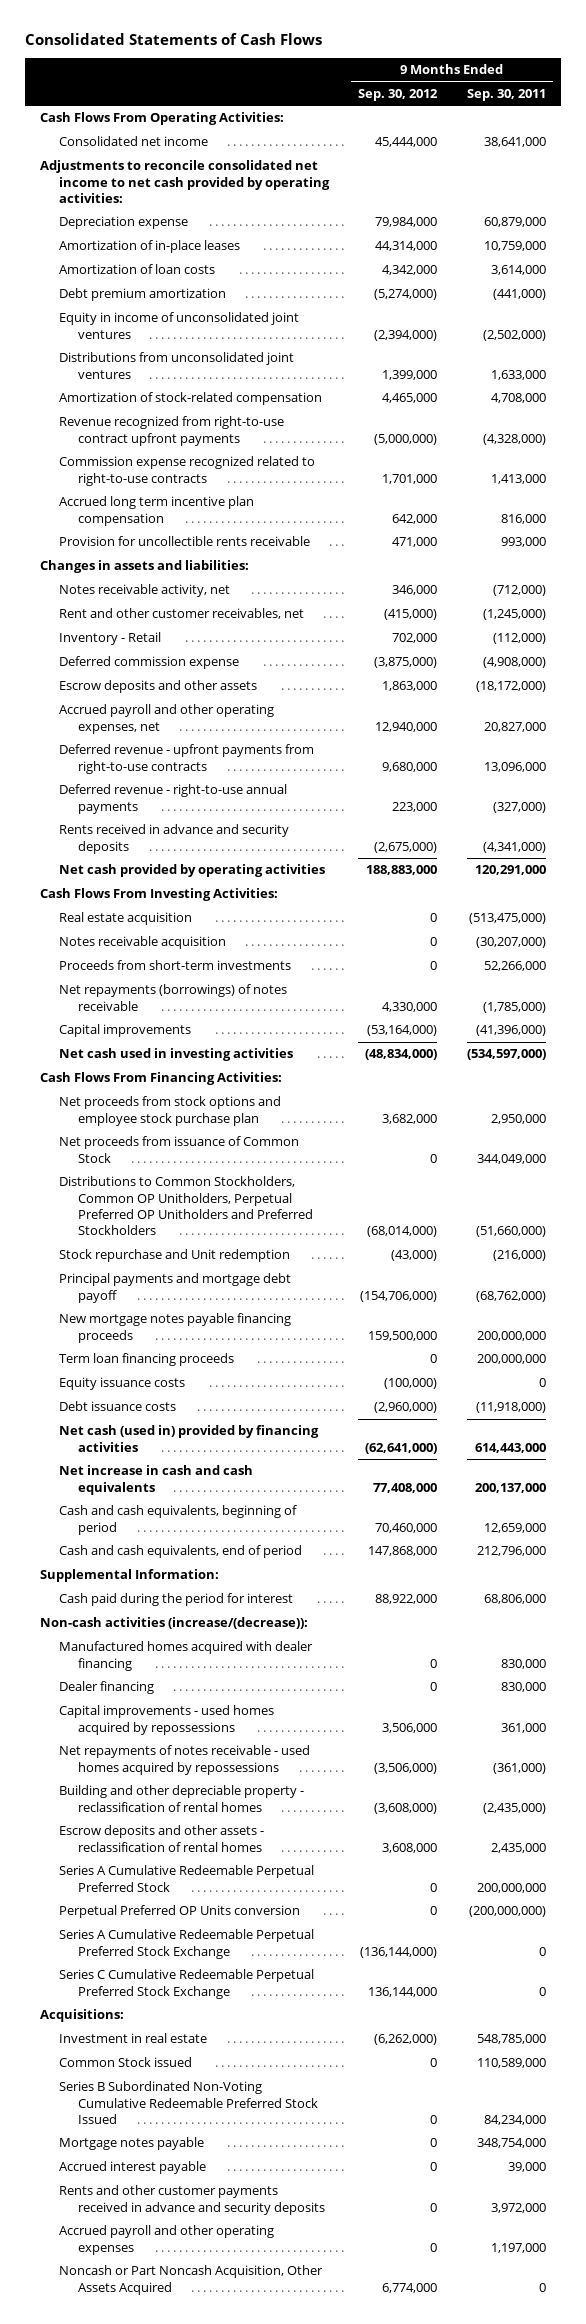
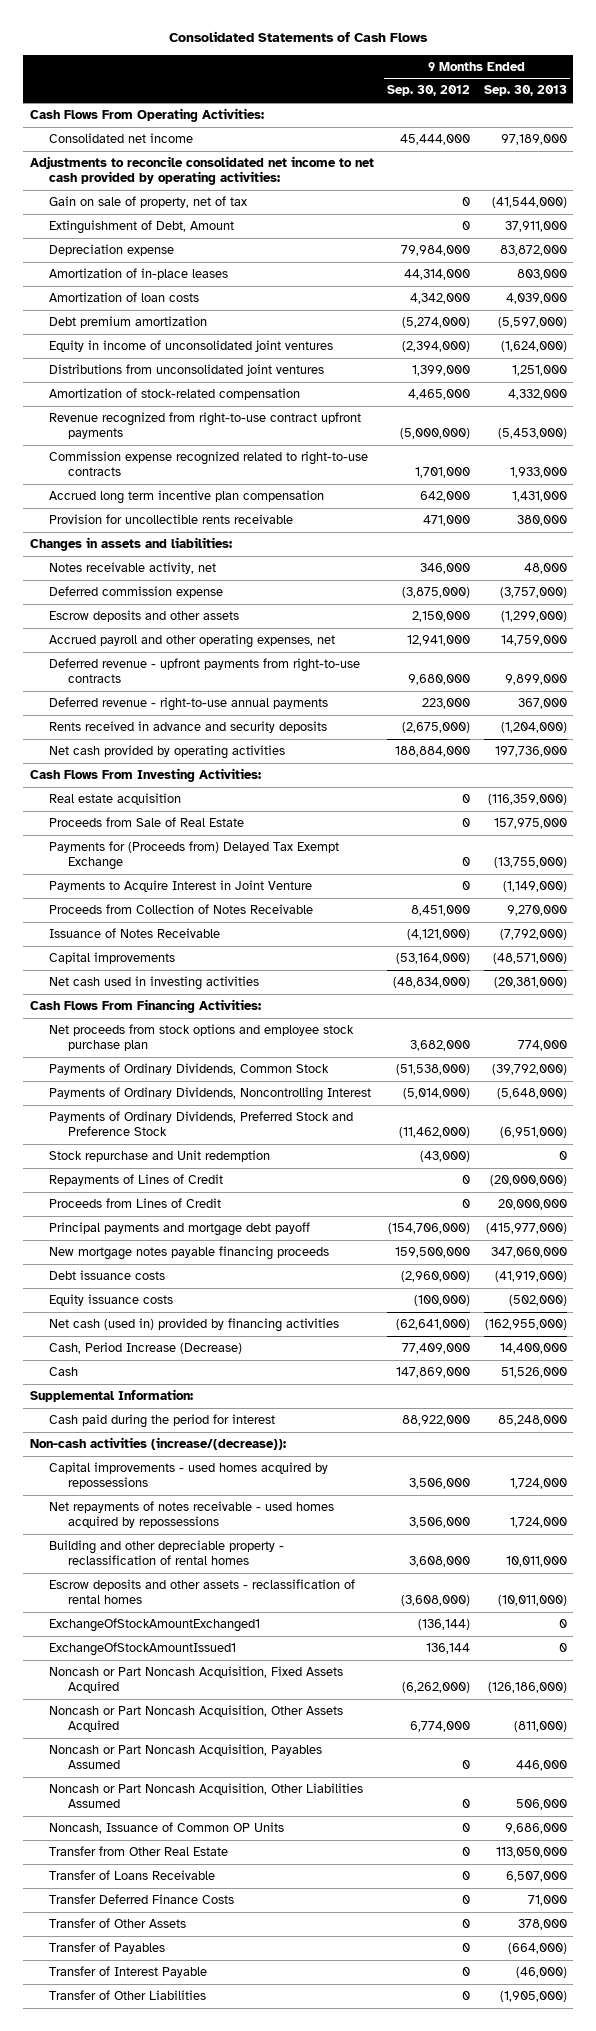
- | 9 Months Ended Sep. 30, 2012 | 9 Months Ended Sep. 30, 2011
+ | 9 Months Ended Sep. 30, 2012 | 9 Months Ended Sep. 30, 2013
+ Gain on sale of property, net of tax | 0 | (41,544,000)
+ Extinguishment of Debt, Amount | 0 | 37,911,000
- Rent and other customer receivables, net | (415,000) | (1,245,000)
- Inventory - Retail | 702,000 | (112,000)
- Escrow deposits and other assets | 1,863,000 | (18,172,000)
- Accrued payroll and other operating expenses, net | 12,940,000 | 20,827,000
+ Escrow deposits and other assets | 2,150,000 | (1,299,000)
+ Accrued payroll and other operating expenses, net | 12,941,000 | 14,759,000
- Net cash provided by operating activities | 188,883,000 | 120,291,000
+ Net cash provided by operating activities | 188,884,000 | 197,736,000
- Notes receivable acquisition | 0 | (30,207,000)
- Proceeds from short-term investments | 0 | 52,266,000
- Net repayments (borrowings) of notes receivable | 4,330,000 | (1,785,000)
+ Proceeds from Sale of Real Estate | 0 | 157,975,000
+ Payments for (Proceeds from) Delayed Tax Exempt Exchange | 0 | (13,755,000)
+ Payments to Acquire Interest in Joint Venture | 0 | (1,149,000)
+ Proceeds from Collection of Notes Receivable | 8,451,000 | 9,270,000
+ Issuance of Notes Receivable | (4,121,000) | (7,792,000)
- Net proceeds from issuance of Common Stock | 0 | 344,049,000
- Distributions to Common Stockholders, Common OP Unitholders, Perpetual Preferred OP Unitholders and Preferred Stockholders | (68,014,000) | (51,660,000)
+ Payments of Ordinary Dividends, Common Stock | (51,538,000) | (39,792,000)
+ Payments of Ordinary Dividends, Noncontrolling Interest | (5,014,000) | (5,648,000)
+ Payments of Ordinary Dividends, Preferred Stock and Preference Stock | (11,462,000) | (6,951,000)
+ Repayments of Lines of Credit | 0 | (20,000,000)
+ Proceeds from Lines of Credit | 0 | 20,000,000
- Term loan financing proceeds | 0 | 200,000,000
moved down: Equity issuance costs | (100,000) | (502,000)
- Net increase in cash and cash equivalents | 77,408,000 | 200,137,000
- Cash and cash equivalents, beginning of period | 70,460,000 | 12,659,000
- Cash and cash equivalents, end of period | 147,868,000 | 212,796,000
+ Cash, Period Increase (Decrease) | 77,409,000 | 14,400,000
+ Cash | 147,869,000 | 51,526,000
- Manufactured homes acquired with dealer financing | 0 | 830,000
- Dealer financing | 0 | 830,000
- Net repayments of notes receivable - used homes acquired by repossessions | (3,506,000) | (361,000)
- Building and other depreciable property - reclassification of rental homes | (3,608,000) | (2,435,000)
- Escrow deposits and other assets - reclassification of rental homes | 3,608,000 | 2,435,000
- Series A Cumulative Redeemable Perpetual Preferred Stock | 0 | 200,000,000
- Perpetual Preferred OP Units conversion | 0 | (200,000,000)
- Series A Cumulative Redeemable Perpetual Preferred Stock Exchange | (136,144,000) | 0
- Series C Cumulative Redeemable Perpetual Preferred Stock Exchange | 136,144,000 | 0
- Acquisitions:
- Investment in real estate | (6,262,000) | 548,785,000
- Common Stock issued | 0 | 110,589,000
- Series B Subordinated Non-Voting Cumulative Redeemable Preferred Stock Issued | 0 | 84,234,000
- Mortgage notes payable | 0 | 348,754,000
- Accrued interest payable | 0 | 39,000
- Rents and other customer payments received in advance and security deposits | 0 | 3,972,000
- Accrued payroll and other operating expenses | 0 | 1,197,000
+ Net repayments of notes receivable - used homes acquired by repossessions | 3,506,000 | 1,724,000
+ Building and other depreciable property - reclassification of rental homes | 3,608,000 | 10,011,000
+ Escrow deposits and other assets - reclassification of rental homes | (3,608,000) | (10,011,000)
+ ExchangeOfStockAmountExchanged1 | (136,144) | 0
+ ExchangeOfStockAmountIssued1 | 136,144 | 0
+ Noncash or Part Noncash Acquisition, Fixed Assets Acquired | (6,262,000) | (126,186,000)
+ Noncash or Part Noncash Acquisition, Payables Assumed | 0 | 446,000
+ Noncash or Part Noncash Acquisition, Other Liabilities Assumed | 0 | 506,000
+ Noncash, Issuance of Common OP Units | 0 | 9,686,000
+ Transfer from Other Real Estate | 0 | 113,050,000
+ Transfer of Loans Receivable | 0 | 6,507,000
+ Transfer Deferred Finance Costs | 0 | 71,000
+ Transfer of Other Assets | 0 | 378,000
+ Transfer of Payables | 0 | (664,000)
+ Transfer of Interest Payable | 0 | (46,000)
+ Transfer of Other Liabilities | 0 | (1,905,000)

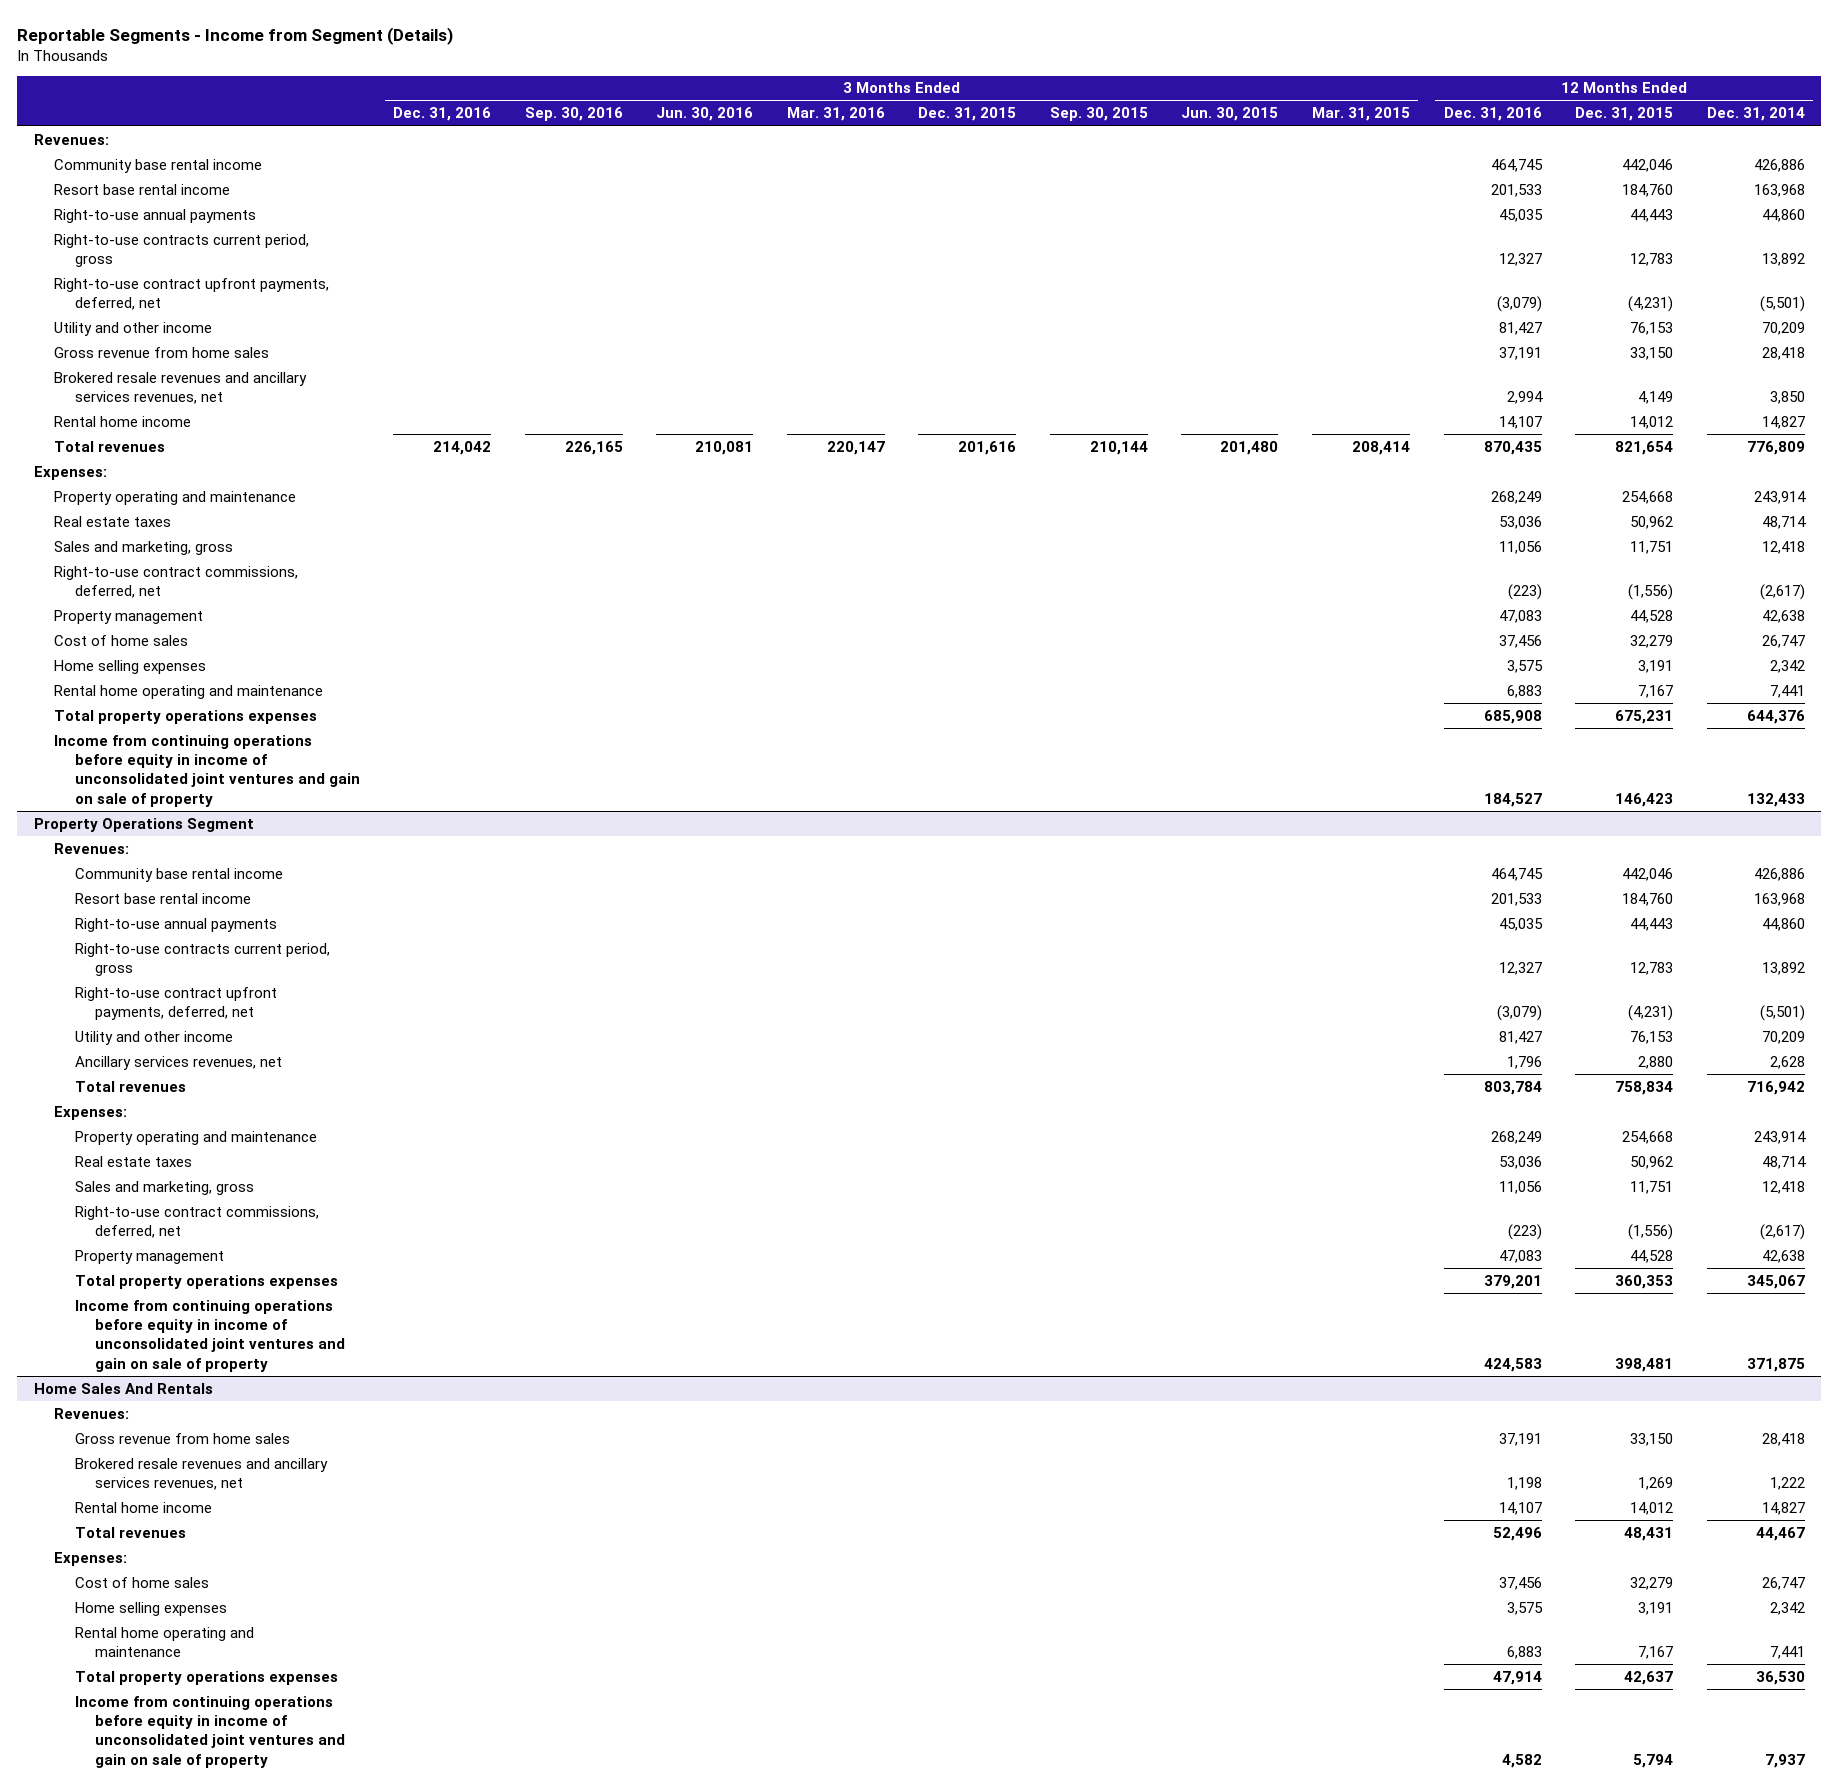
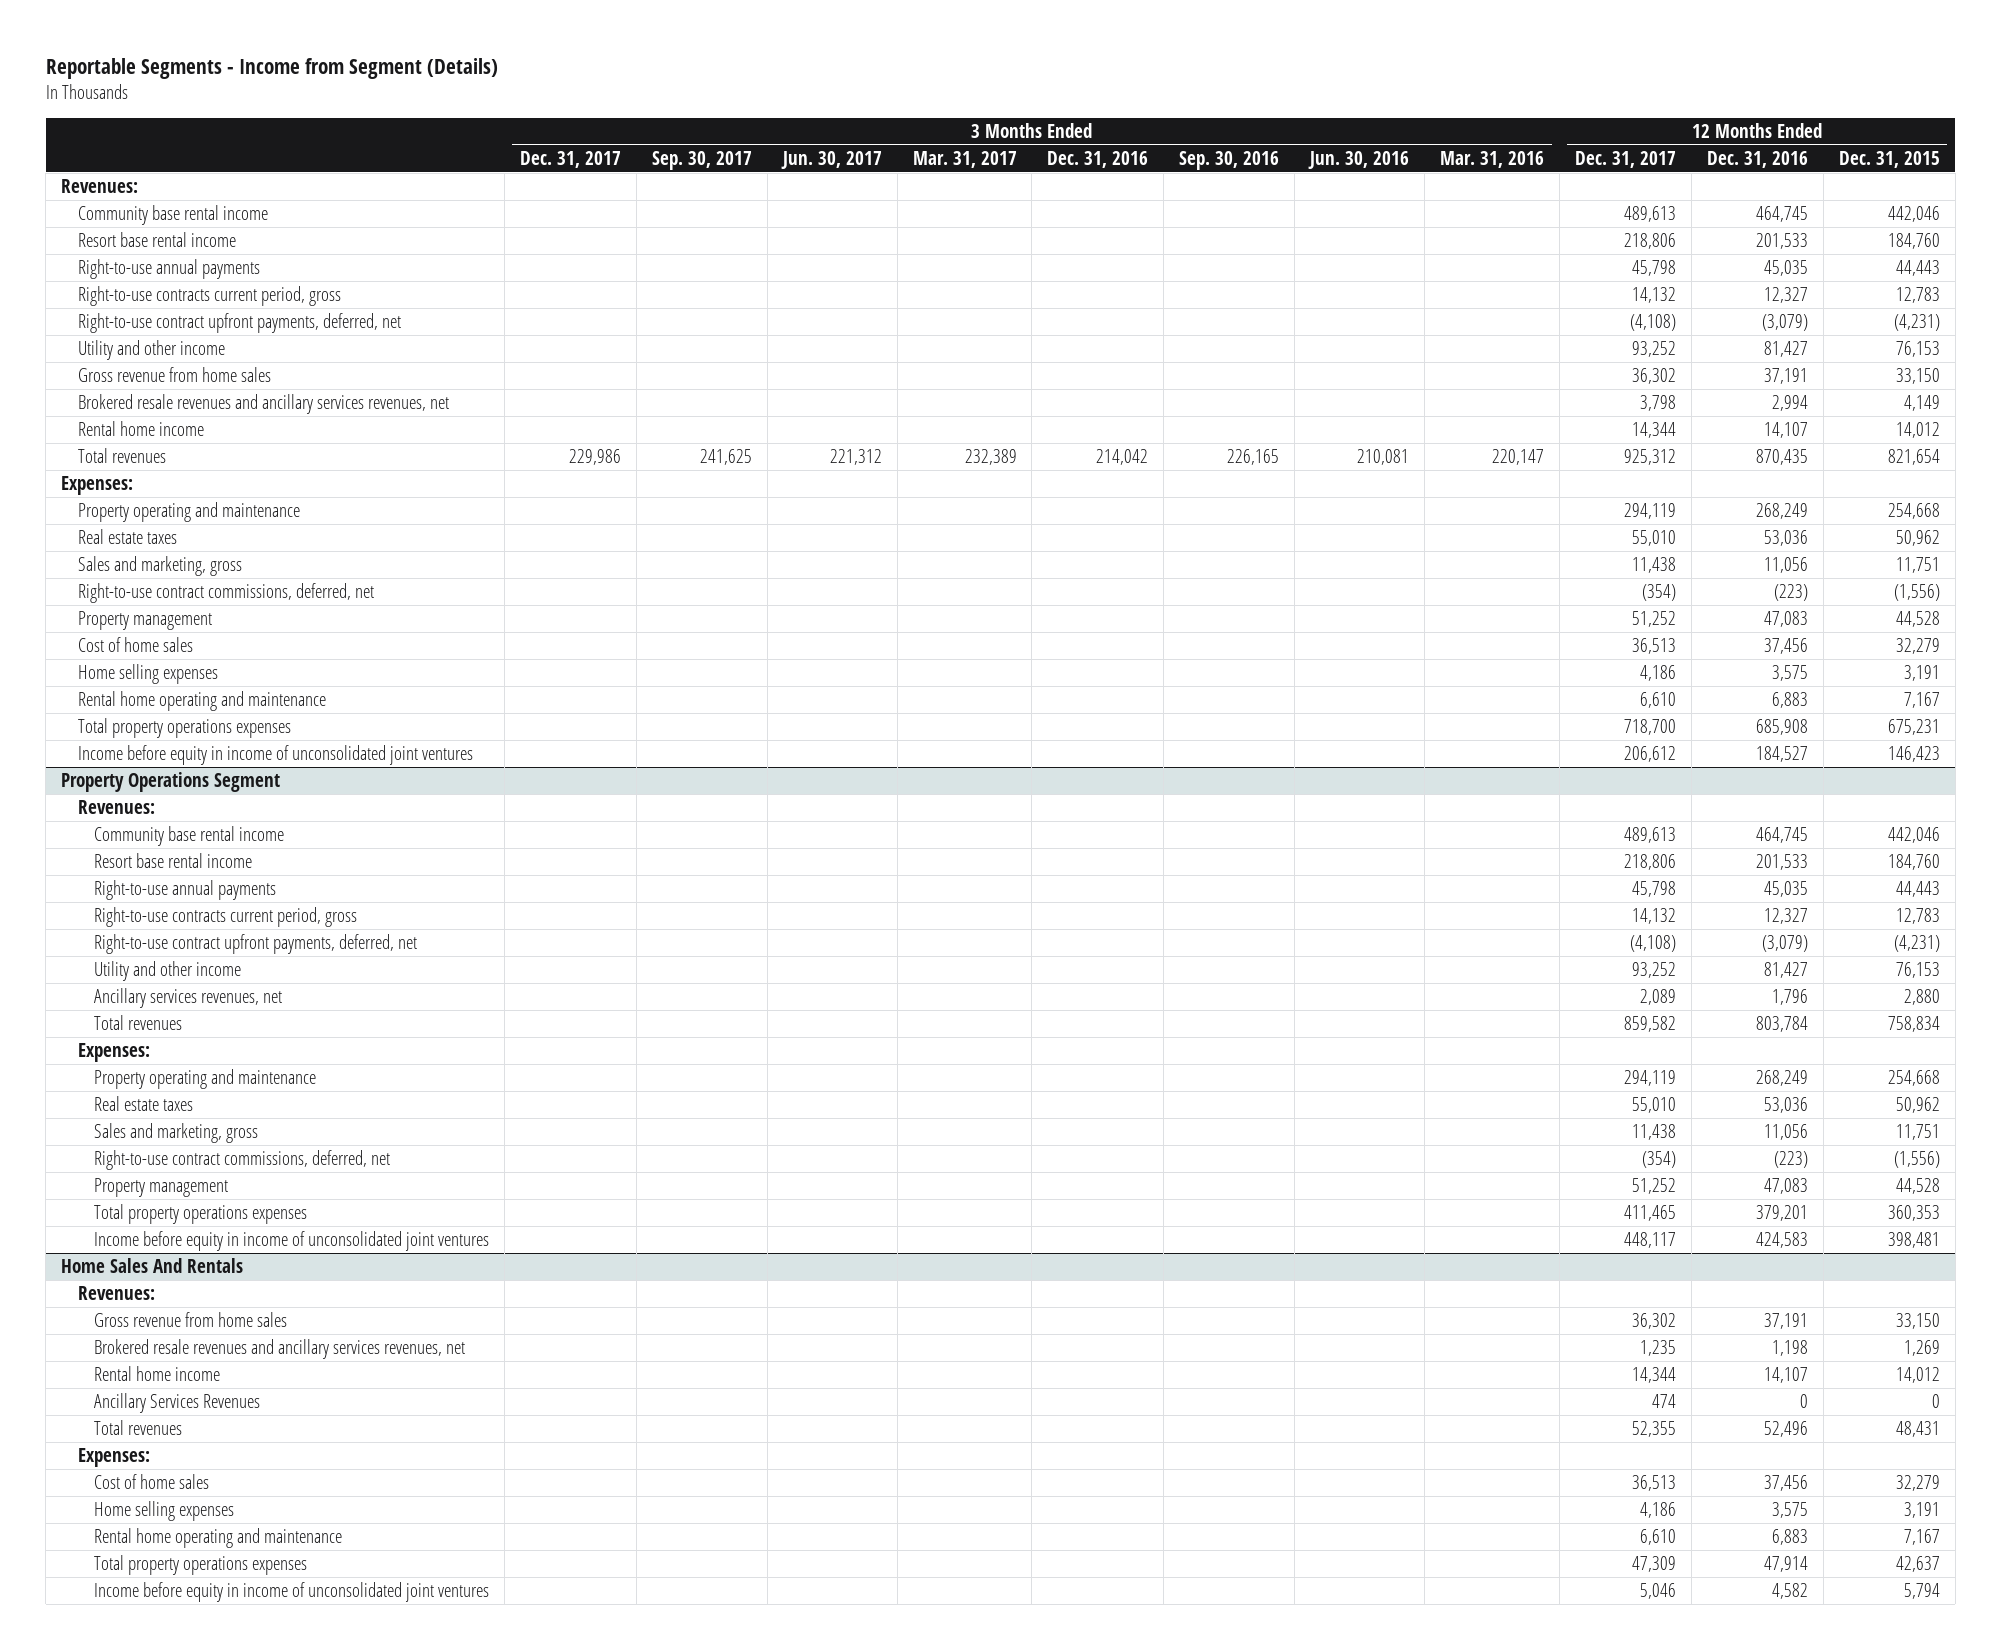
- | 3 Months Ended Dec. 31, 2016 | 3 Months Ended Sep. 30, 2016 | 3 Months Ended Jun. 30, 2016 | 3 Months Ended Mar. 31, 2016 | 3 Months Ended Dec. 31, 2015 | 3 Months Ended Sep. 30, 2015 | 3 Months Ended Jun. 30, 2015 | 3 Months Ended Mar. 31, 2015 | 12 Months Ended Dec. 31, 2016 | 12 Months Ended Dec. 31, 2015 | 12 Months Ended Dec. 31, 2014
+ | 3 Months Ended Dec. 31, 2017 | 3 Months Ended Sep. 30, 2017 | 3 Months Ended Jun. 30, 2017 | 3 Months Ended Mar. 31, 2017 | 3 Months Ended Dec. 31, 2016 | 3 Months Ended Sep. 30, 2016 | 3 Months Ended Jun. 30, 2016 | 3 Months Ended Mar. 31, 2016 | 12 Months Ended Dec. 31, 2017 | 12 Months Ended Dec. 31, 2016 | 12 Months Ended Dec. 31, 2015
- Income from continuing operations before equity in income of unconsolidated joint ventures and gain on sale of property | | | | | | | | | 184,527 | 146,423 | 132,433
+ Income before equity in income of unconsolidated joint ventures | | | | | | | | | 206,612 | 184,527 | 146,423
@ Property Operations Segment
- Income from continuing operations before equity in income of unconsolidated joint ventures and gain on sale of property | | | | | | | | | 424,583 | 398,481 | 371,875
+ Income before equity in income of unconsolidated joint ventures | | | | | | | | | 448,117 | 424,583 | 398,481
@ Home Sales And Rentals
+ Ancillary Services Revenues | | | | | | | | | 474 | 0 | 0
- Income from continuing operations before equity in income of unconsolidated joint ventures and gain on sale of property | | | | | | | | | 4,582 | 5,794 | 7,937
+ Income before equity in income of unconsolidated joint ventures | | | | | | | | | 5,046 | 4,582 | 5,794

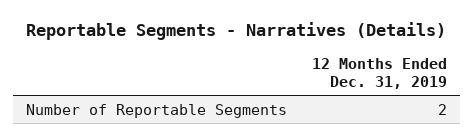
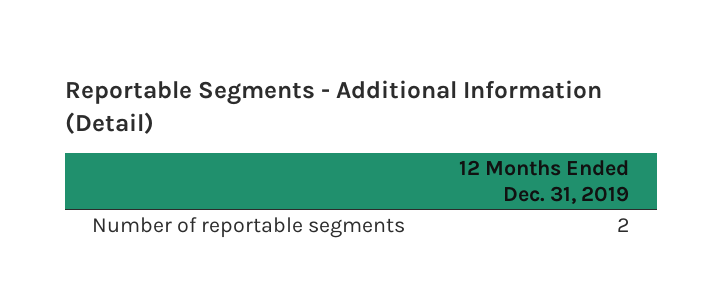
- Reportable Segments - Narratives (Details)
+ Reportable Segments - Additional Information (Detail)
- Number of Reportable Segments | 2
+ Number of reportable segments | 2

